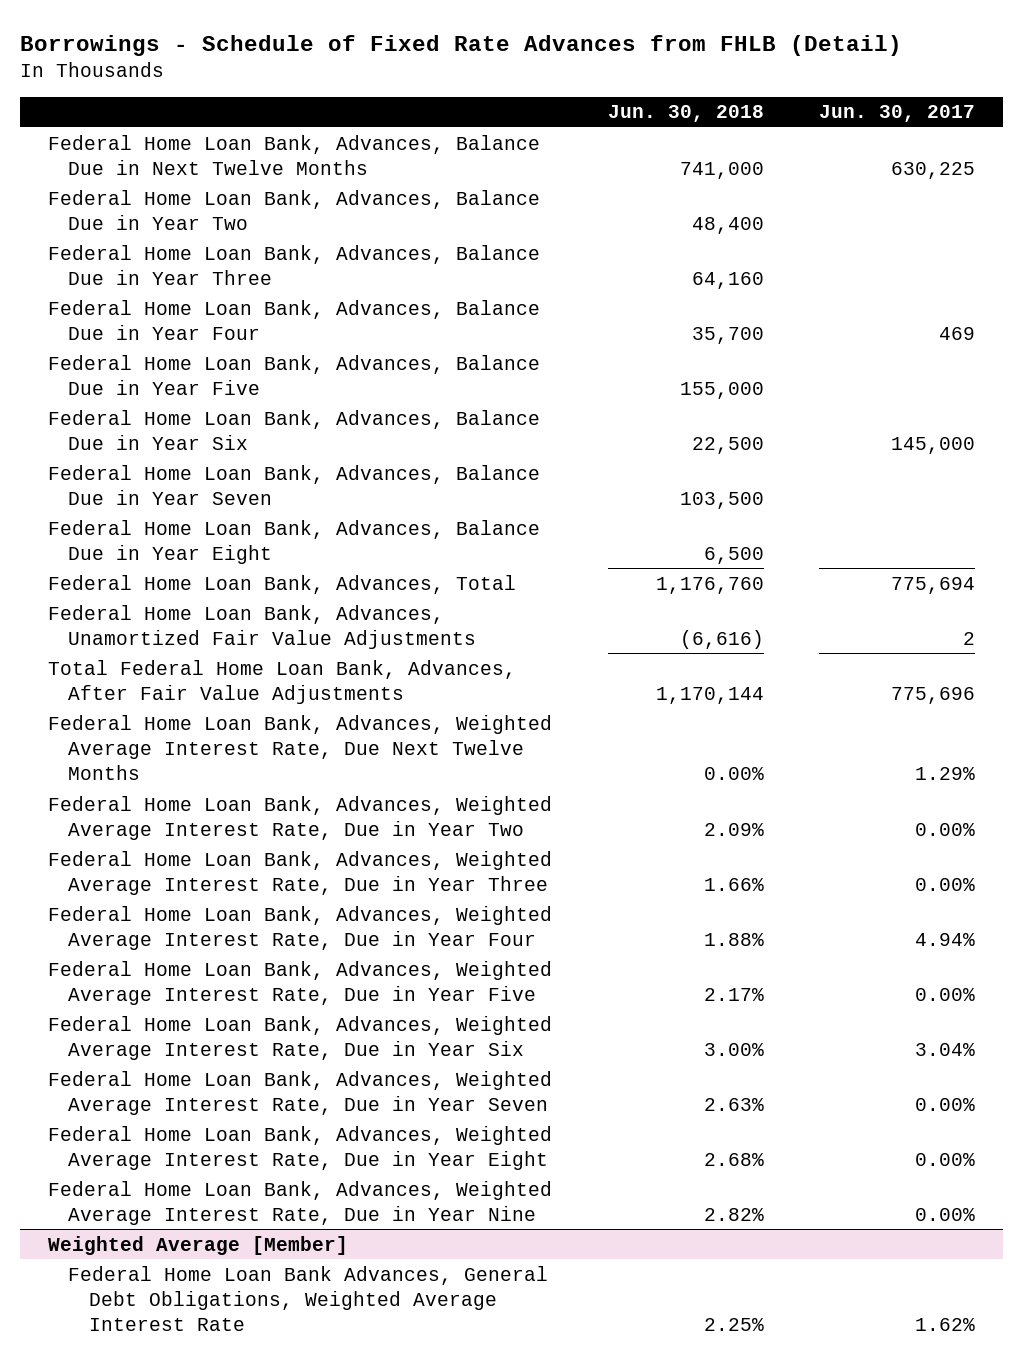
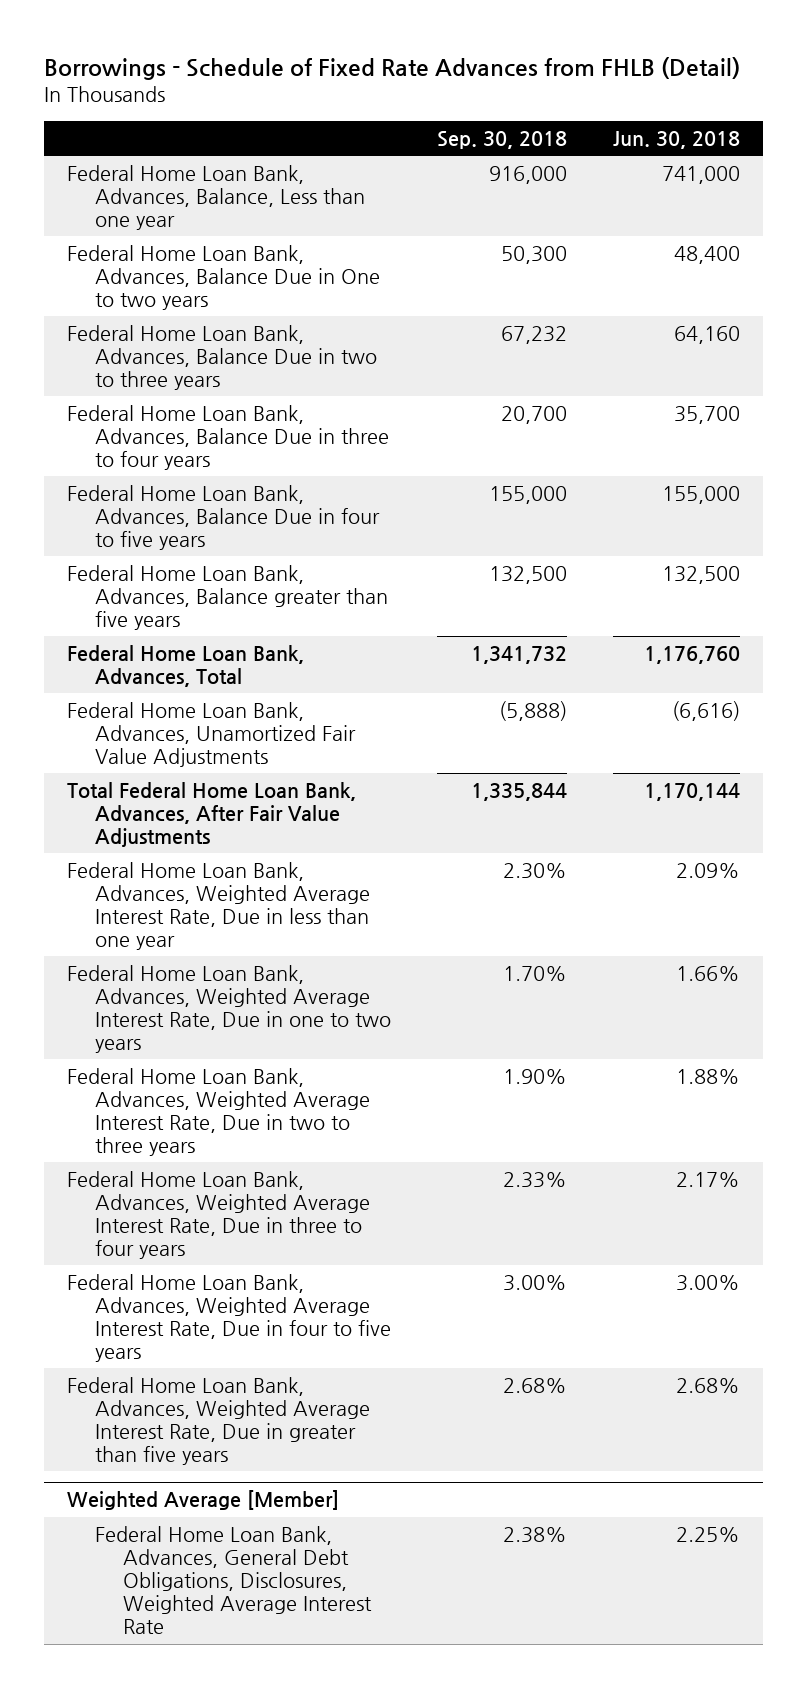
- | Jun. 30, 2018 | Jun. 30, 2017
+ | Sep. 30, 2018 | Jun. 30, 2018
- Federal Home Loan Bank, Advances, Balance Due in Next Twelve Months | 741,000 | 630,225
- Federal Home Loan Bank, Advances, Balance Due in Year Two | 48,400 |
- Federal Home Loan Bank, Advances, Balance Due in Year Three | 64,160 |
- Federal Home Loan Bank, Advances, Balance Due in Year Four | 35,700 | 469
- Federal Home Loan Bank, Advances, Balance Due in Year Five | 155,000 |
- Federal Home Loan Bank, Advances, Balance Due in Year Six | 22,500 | 145,000
- Federal Home Loan Bank, Advances, Balance Due in Year Seven | 103,500 |
- Federal Home Loan Bank, Advances, Balance Due in Year Eight | 6,500 |
+ Federal Home Loan Bank, Advances, Balance, Less than one year | 916,000 | 741,000
+ Federal Home Loan Bank, Advances, Balance Due in One to two years | 50,300 | 48,400
+ Federal Home Loan Bank, Advances, Balance Due in two to three years | 67,232 | 64,160
+ Federal Home Loan Bank, Advances, Balance Due in three to four years | 20,700 | 35,700
+ Federal Home Loan Bank, Advances, Balance Due in four to five years | 155,000 | 155,000
+ Federal Home Loan Bank, Advances, Balance greater than five years | 132,500 | 132,500
- Federal Home Loan Bank, Advances, Weighted Average Interest Rate, Due Next Twelve Months | 0.00% | 1.29%
- Federal Home Loan Bank, Advances, Weighted Average Interest Rate, Due in Year Two | 2.09% | 0.00%
- Federal Home Loan Bank, Advances, Weighted Average Interest Rate, Due in Year Three | 1.66% | 0.00%
- Federal Home Loan Bank, Advances, Weighted Average Interest Rate, Due in Year Four | 1.88% | 4.94%
- Federal Home Loan Bank, Advances, Weighted Average Interest Rate, Due in Year Five | 2.17% | 0.00%
- Federal Home Loan Bank, Advances, Weighted Average Interest Rate, Due in Year Six | 3.00% | 3.04%
- Federal Home Loan Bank, Advances, Weighted Average Interest Rate, Due in Year Seven | 2.63% | 0.00%
- Federal Home Loan Bank, Advances, Weighted Average Interest Rate, Due in Year Eight | 2.68% | 0.00%
- Federal Home Loan Bank, Advances, Weighted Average Interest Rate, Due in Year Nine | 2.82% | 0.00%
+ Federal Home Loan Bank, Advances, Weighted Average Interest Rate, Due in less than one year | 2.30% | 2.09%
+ Federal Home Loan Bank, Advances, Weighted Average Interest Rate, Due in one to two years | 1.70% | 1.66%
+ Federal Home Loan Bank, Advances, Weighted Average Interest Rate, Due in two to three years | 1.90% | 1.88%
+ Federal Home Loan Bank, Advances, Weighted Average Interest Rate, Due in three to four years | 2.33% | 2.17%
+ Federal Home Loan Bank, Advances, Weighted Average Interest Rate, Due in four to five years | 3.00% | 3.00%
+ Federal Home Loan Bank, Advances, Weighted Average Interest Rate, Due in greater than five years | 2.68% | 2.68%
@ Weighted Average [Member]
- Federal Home Loan Bank Advances, General Debt Obligations, Weighted Average Interest Rate | 2.25% | 1.62%
+ Federal Home Loan Bank, Advances, General Debt Obligations, Disclosures, Weighted Average Interest Rate | 2.38% | 2.25%

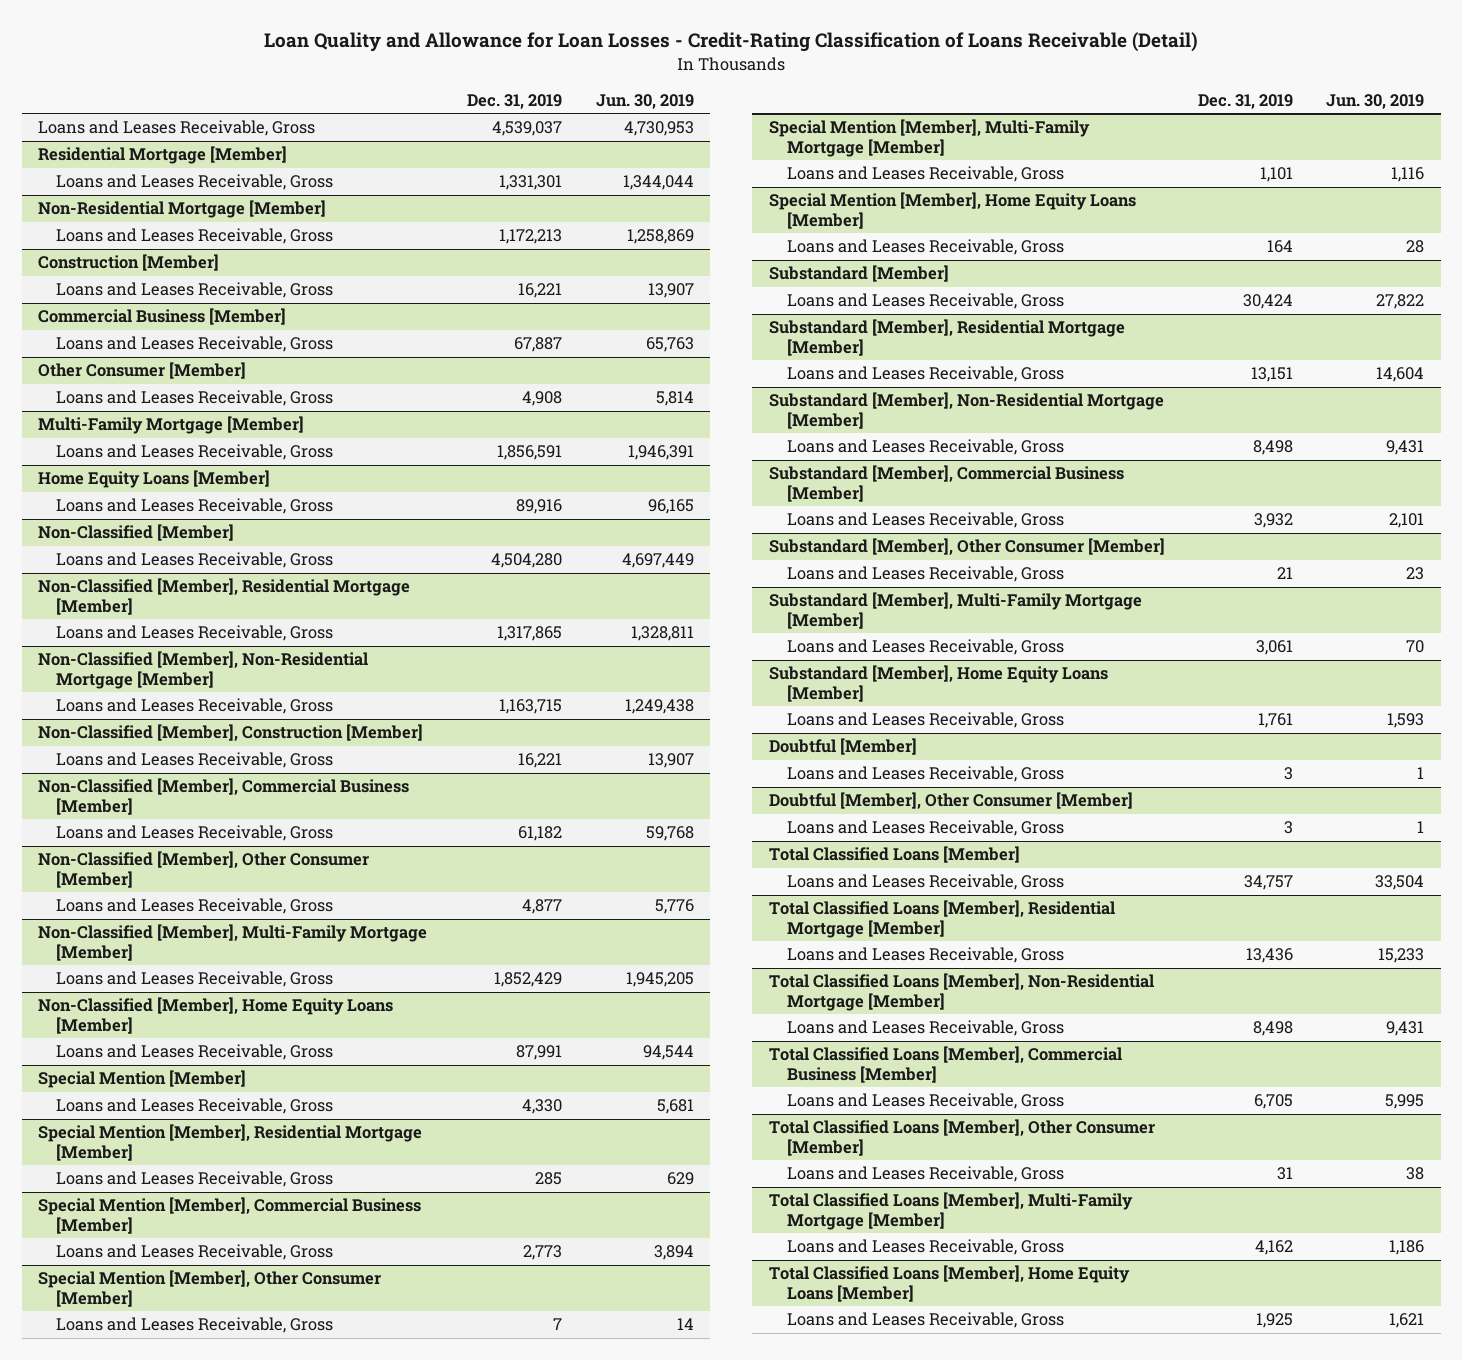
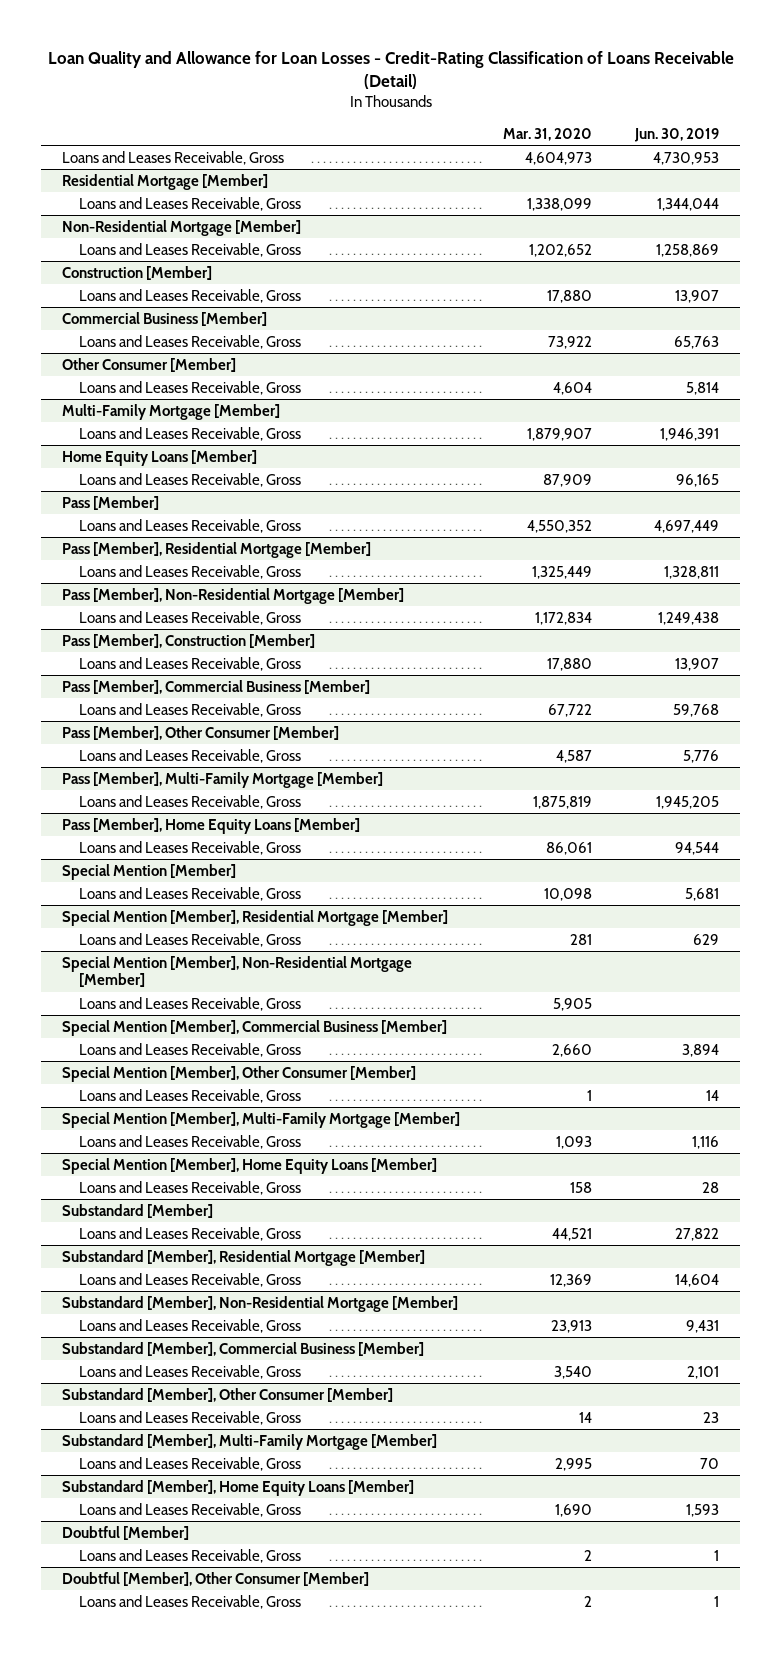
- | Dec. 31, 2019 | Jun. 30, 2019
+ | Mar. 31, 2020 | Jun. 30, 2019
- Non-Classified [Member]
+ Pass [Member]
- Non-Classified [Member], Residential Mortgage [Member]
+ Pass [Member], Residential Mortgage [Member]
- Non-Classified [Member], Non-Residential Mortgage [Member]
+ Pass [Member], Non-Residential Mortgage [Member]
- Non-Classified [Member], Construction [Member]
+ Pass [Member], Construction [Member]
- Non-Classified [Member], Commercial Business [Member]
+ Pass [Member], Commercial Business [Member]
- Non-Classified [Member], Other Consumer [Member]
+ Pass [Member], Other Consumer [Member]
- Non-Classified [Member], Multi-Family Mortgage [Member]
+ Pass [Member], Multi-Family Mortgage [Member]
- Non-Classified [Member], Home Equity Loans [Member]
+ Pass [Member], Home Equity Loans [Member]
+ Special Mention [Member], Non-Residential Mortgage [Member]
+ Loans and Leases Receivable, Gross | 5,905 |
- Total Classified Loans [Member]
- Loans and Leases Receivable, Gross | 34,757 | 33,504
- Total Classified Loans [Member], Residential Mortgage [Member]
- Loans and Leases Receivable, Gross | 13,436 | 15,233
- Total Classified Loans [Member], Non-Residential Mortgage [Member]
- Loans and Leases Receivable, Gross | 8,498 | 9,431
- Total Classified Loans [Member], Commercial Business [Member]
- Loans and Leases Receivable, Gross | 6,705 | 5,995
- Total Classified Loans [Member], Other Consumer [Member]
- Loans and Leases Receivable, Gross | 31 | 38
- Total Classified Loans [Member], Multi-Family Mortgage [Member]
- Loans and Leases Receivable, Gross | 4,162 | 1,186
- Total Classified Loans [Member], Home Equity Loans [Member]
- Loans and Leases Receivable, Gross | 1,925 | 1,621

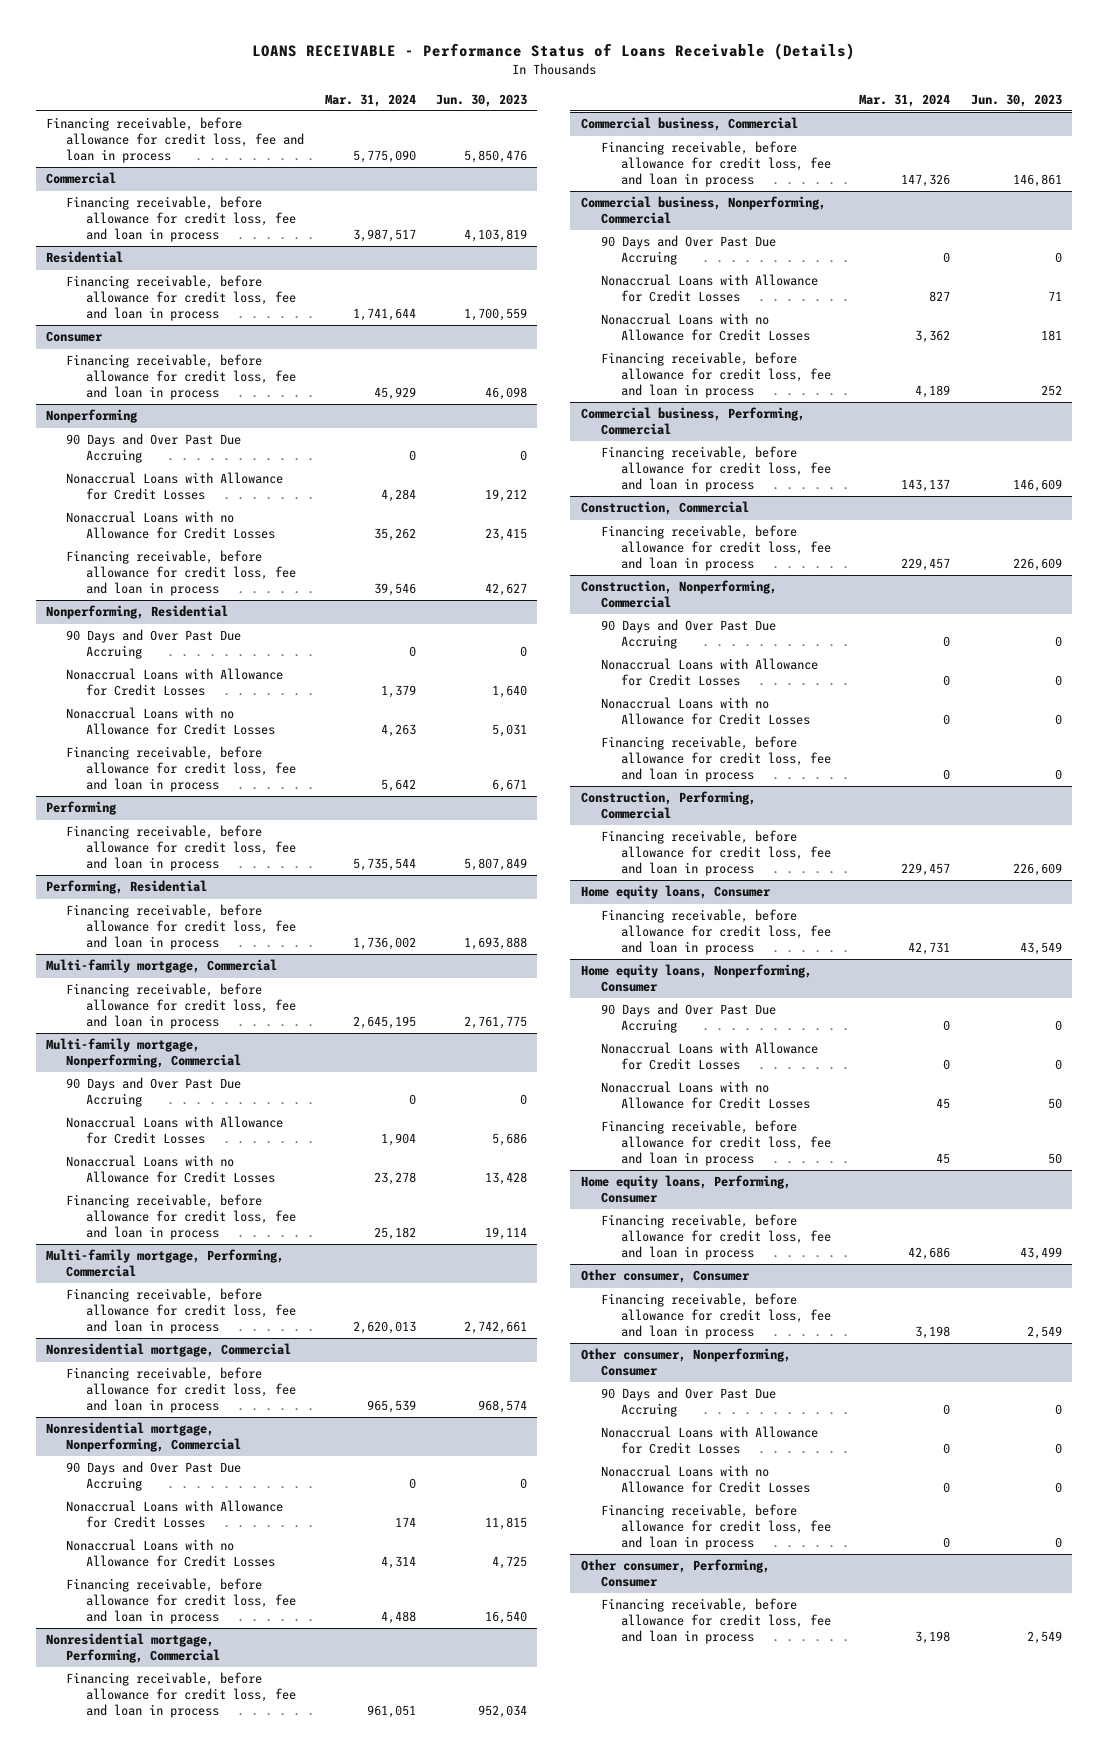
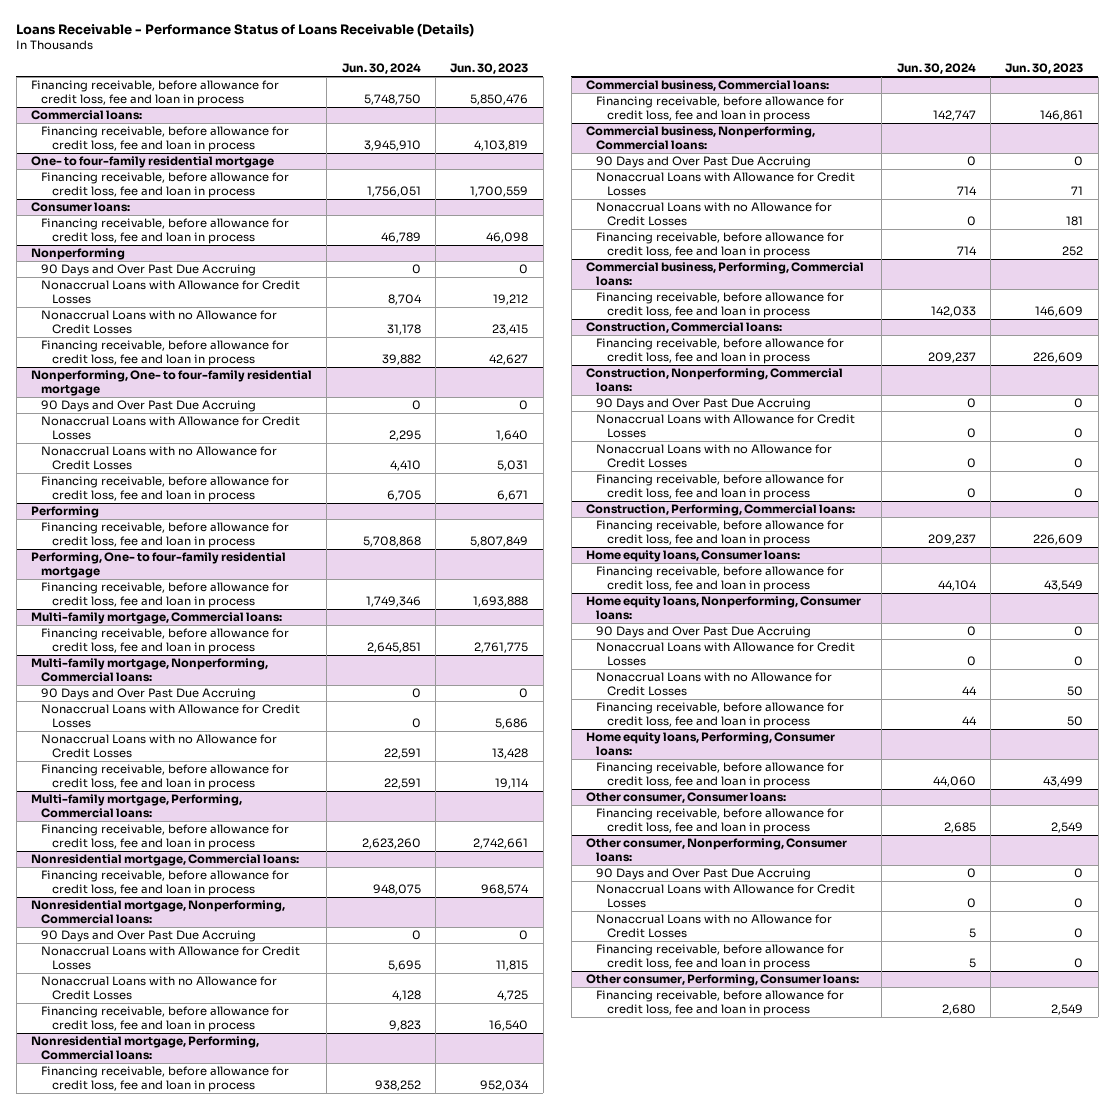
- LOANS RECEIVABLE - Performance Status of Loans Receivable (Details)
+ Loans Receivable - Performance Status of Loans Receivable (Details)
- | Mar. 31, 2024 | Jun. 30, 2023
+ | Jun. 30, 2024 | Jun. 30, 2023
- Commercial
+ Commercial loans:
- Residential
+ One- to four-family residential mortgage
- Consumer
+ Consumer loans:
- Nonperforming, Residential
+ Nonperforming, One- to four-family residential mortgage
- Performing, Residential
+ Performing, One- to four-family residential mortgage
- Multi-family mortgage, Commercial
+ Multi-family mortgage, Commercial loans:
- Multi-family mortgage, Nonperforming, Commercial
+ Multi-family mortgage, Nonperforming, Commercial loans:
- Multi-family mortgage, Performing, Commercial
+ Multi-family mortgage, Performing, Commercial loans:
- Nonresidential mortgage, Commercial
+ Nonresidential mortgage, Commercial loans:
- Nonresidential mortgage, Nonperforming, Commercial
+ Nonresidential mortgage, Nonperforming, Commercial loans:
- Nonresidential mortgage, Performing, Commercial
+ Nonresidential mortgage, Performing, Commercial loans:
- Commercial business, Commercial
+ Commercial business, Commercial loans:
- Commercial business, Nonperforming, Commercial
+ Commercial business, Nonperforming, Commercial loans:
- Commercial business, Performing, Commercial
+ Commercial business, Performing, Commercial loans:
- Construction, Commercial
+ Construction, Commercial loans:
- Construction, Nonperforming, Commercial
+ Construction, Nonperforming, Commercial loans:
- Construction, Performing, Commercial
+ Construction, Performing, Commercial loans:
- Home equity loans, Consumer
+ Home equity loans, Consumer loans:
- Home equity loans, Nonperforming, Consumer
+ Home equity loans, Nonperforming, Consumer loans:
- Home equity loans, Performing, Consumer
+ Home equity loans, Performing, Consumer loans:
- Other consumer, Consumer
+ Other consumer, Consumer loans:
- Other consumer, Nonperforming, Consumer
+ Other consumer, Nonperforming, Consumer loans:
- Other consumer, Performing, Consumer
+ Other consumer, Performing, Consumer loans:

